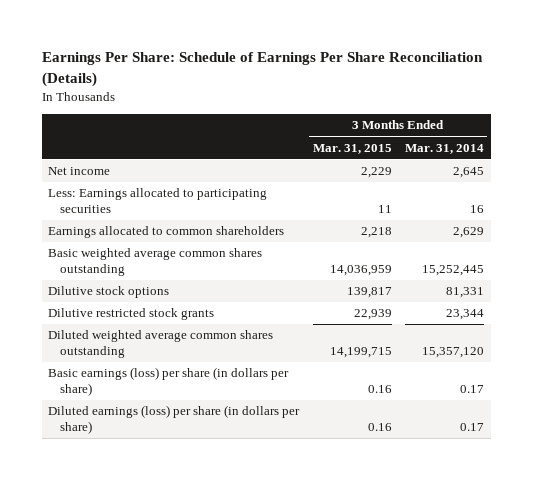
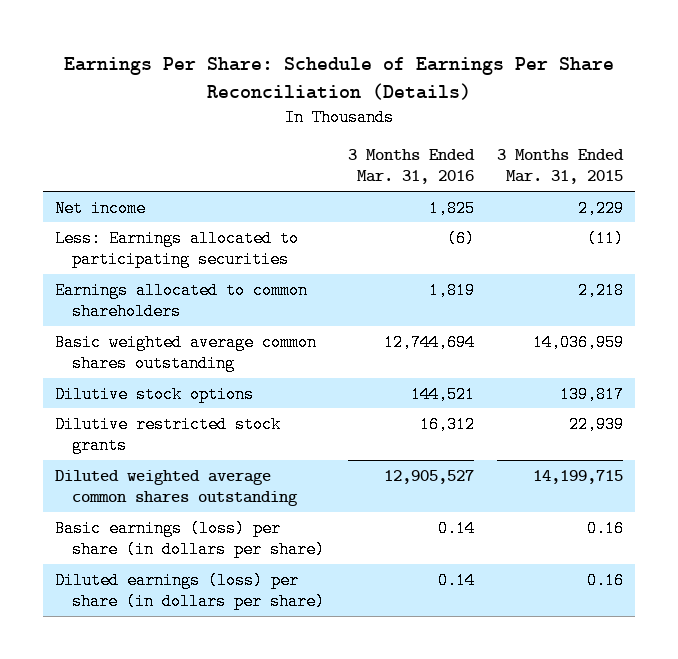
- | 3 Months Ended Mar. 31, 2015 | 3 Months Ended Mar. 31, 2014
+ | 3 Months Ended Mar. 31, 2016 | 3 Months Ended Mar. 31, 2015
- Less: Earnings allocated to participating securities | 11 | 16
+ Less: Earnings allocated to participating securities | (6) | (11)

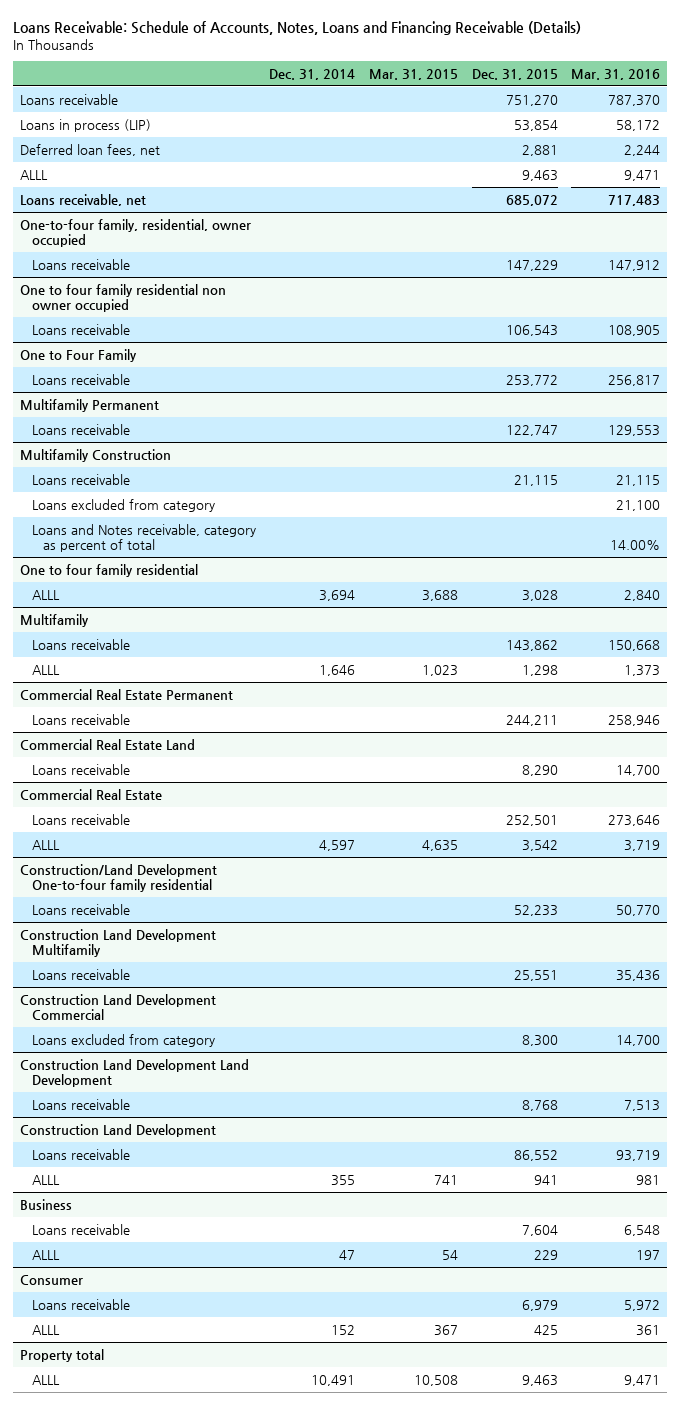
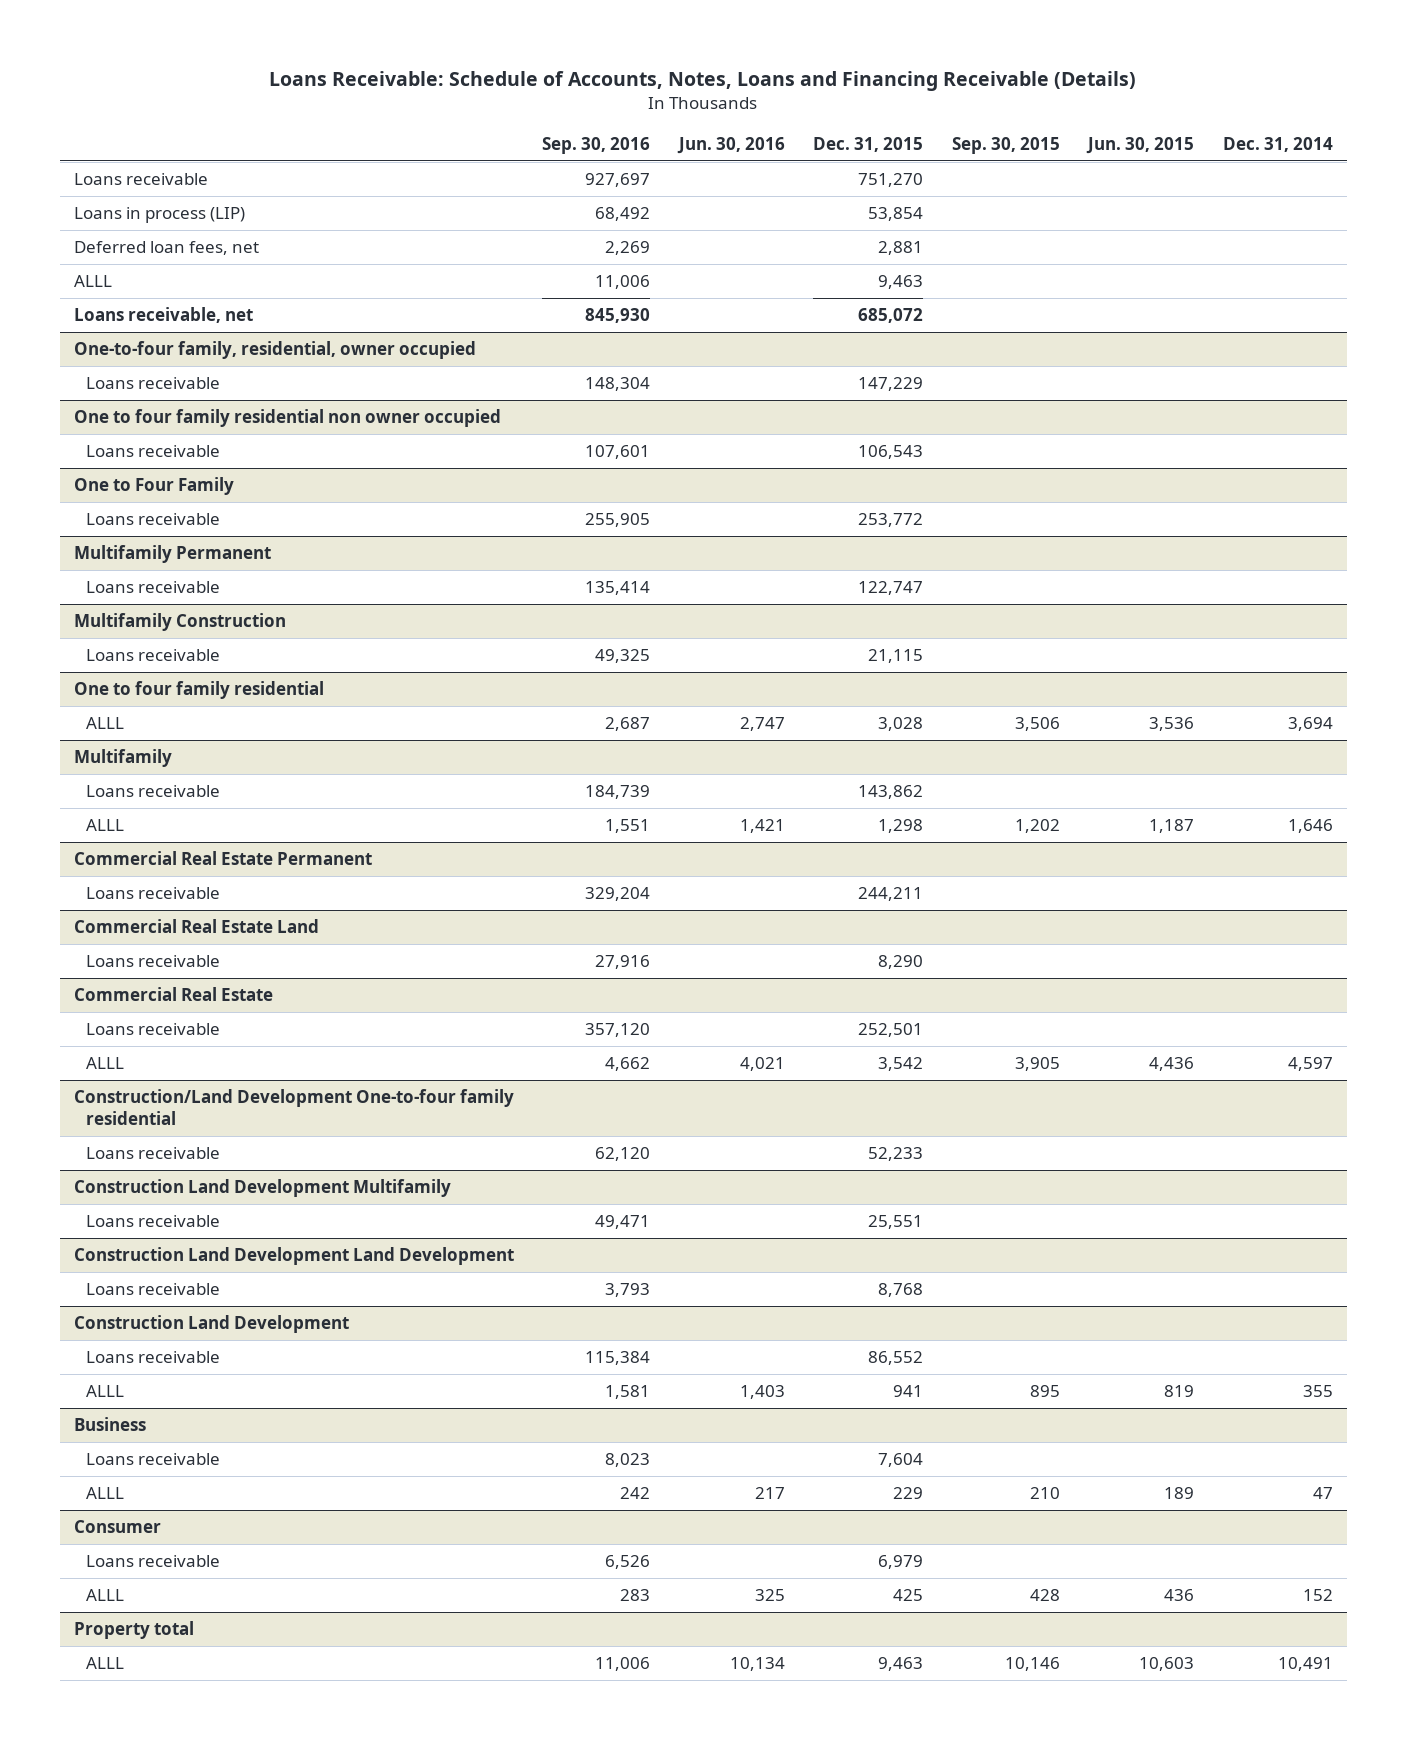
- | Dec. 31, 2014 | Mar. 31, 2015 | Dec. 31, 2015 | Mar. 31, 2016
+ | Sep. 30, 2016 | Jun. 30, 2016 | Dec. 31, 2015 | Sep. 30, 2015 | Jun. 30, 2015 | Dec. 31, 2014
@ Multifamily Construction
- Loans excluded from category | | | | 21,100
- Loans and Notes receivable, category as percent of total | | | | 14.00%
- Construction Land Development Commercial
- Loans excluded from category | | | 8,300 | 14,700

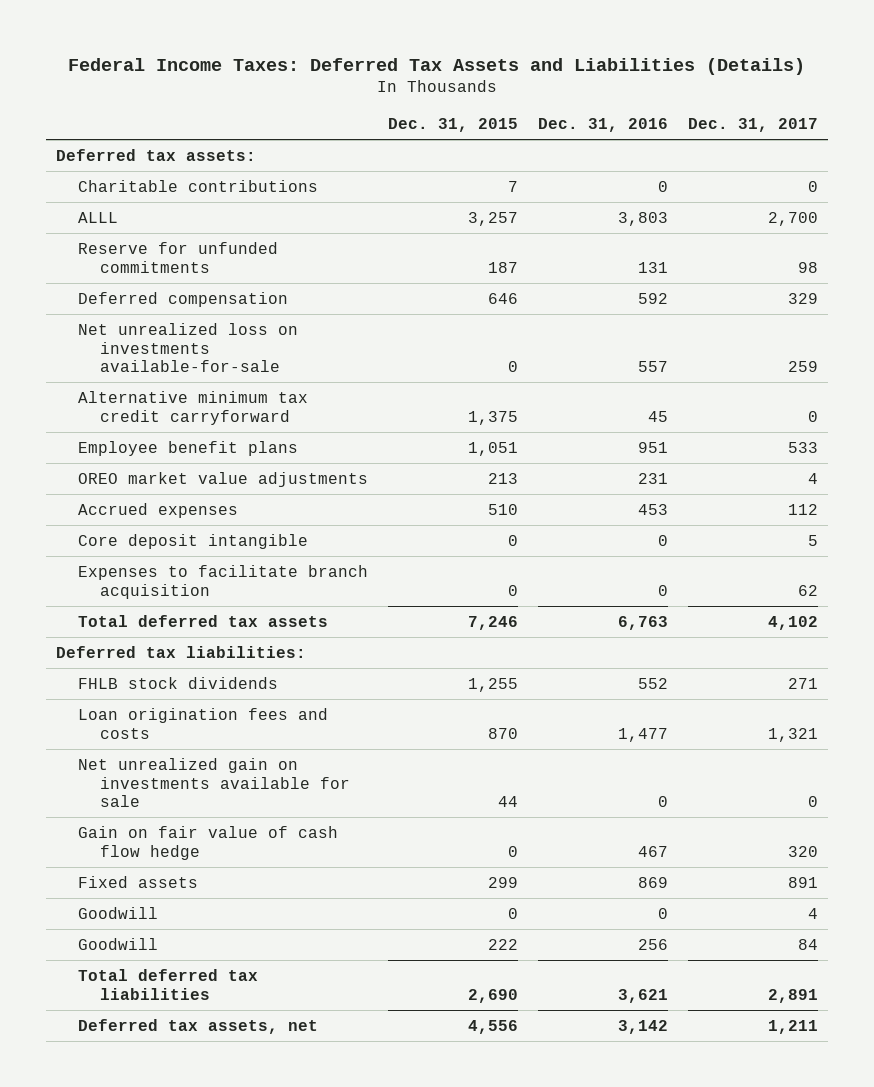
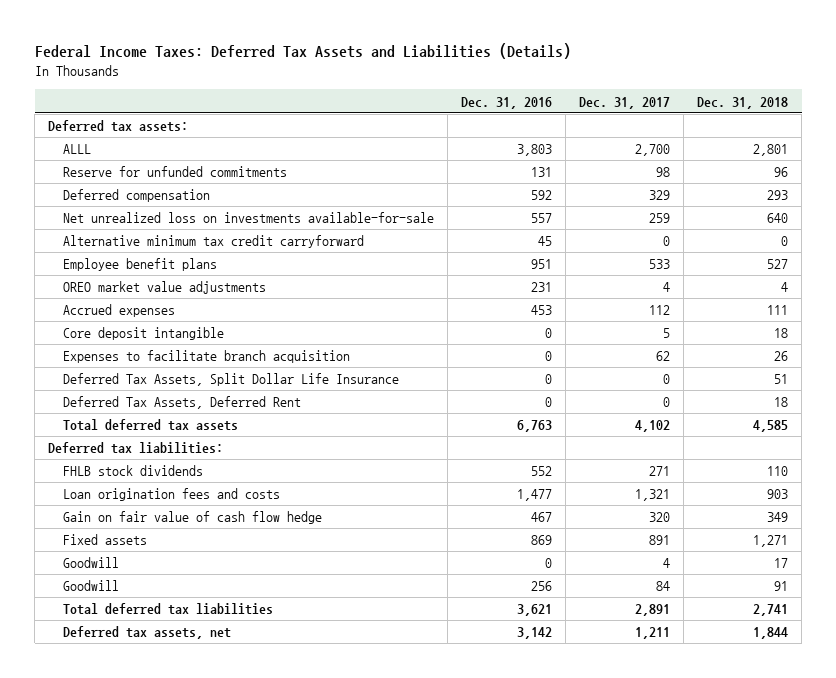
- | Dec. 31, 2015 | Dec. 31, 2016 | Dec. 31, 2017
+ | Dec. 31, 2016 | Dec. 31, 2017 | Dec. 31, 2018
- Charitable contributions | 7 | 0 | 0
+ Deferred Tax Assets, Split Dollar Life Insurance | 0 | 0 | 51
+ Deferred Tax Assets, Deferred Rent | 0 | 0 | 18
- Net unrealized gain on investments available for sale | 44 | 0 | 0

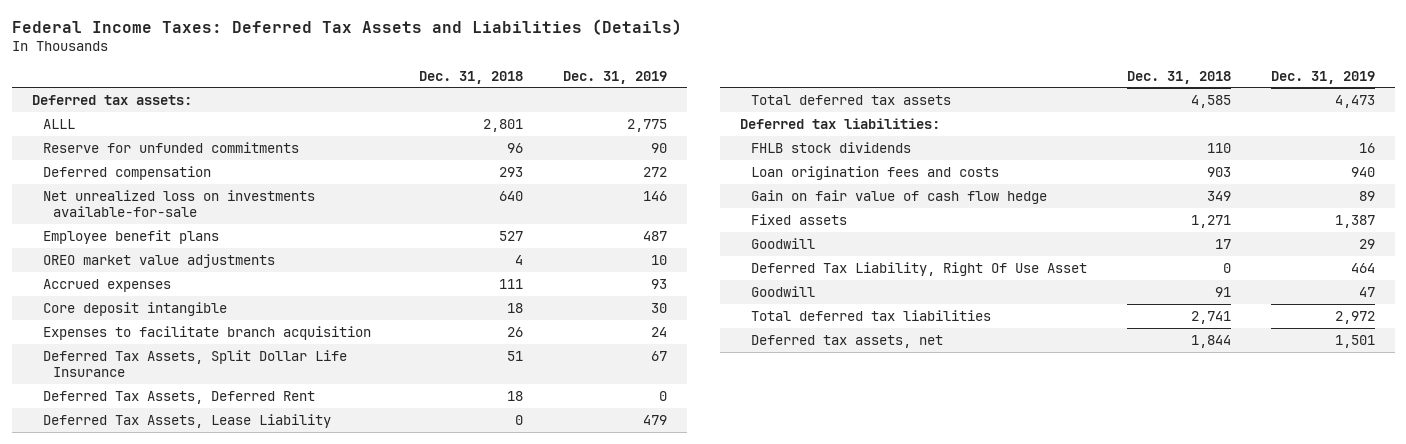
- | Dec. 31, 2016 | Dec. 31, 2017 | Dec. 31, 2018
+ | Dec. 31, 2018 | Dec. 31, 2019
- Alternative minimum tax credit carryforward | 45 | 0 | 0
+ Deferred Tax Assets, Lease Liability | 0 | 479
+ Deferred Tax Liability, Right Of Use Asset | 0 | 464

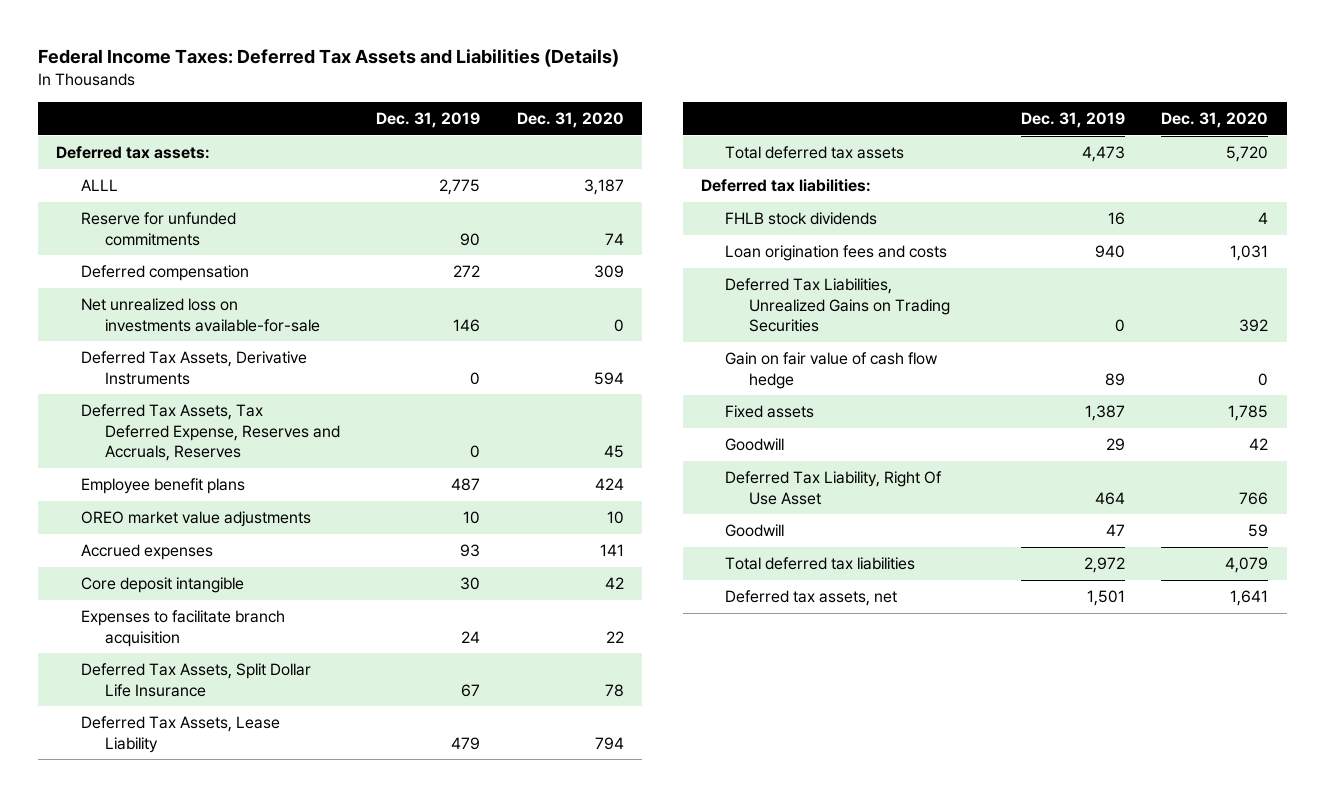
- | Dec. 31, 2018 | Dec. 31, 2019
+ | Dec. 31, 2019 | Dec. 31, 2020
+ Deferred Tax Assets, Derivative Instruments | 0 | 594
+ Deferred Tax Assets, Tax Deferred Expense, Reserves and Accruals, Reserves | 0 | 45
- Deferred Tax Assets, Deferred Rent | 18 | 0
+ Deferred Tax Liabilities, Unrealized Gains on Trading Securities | 0 | 392

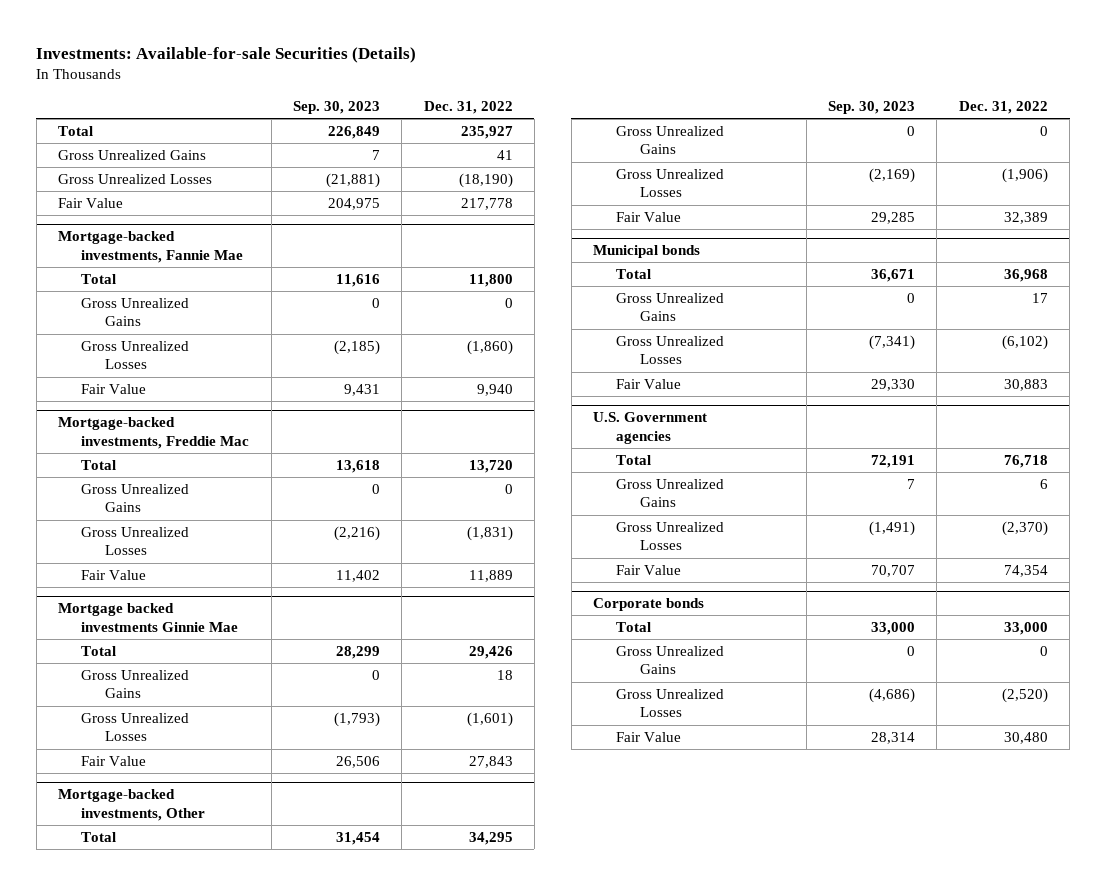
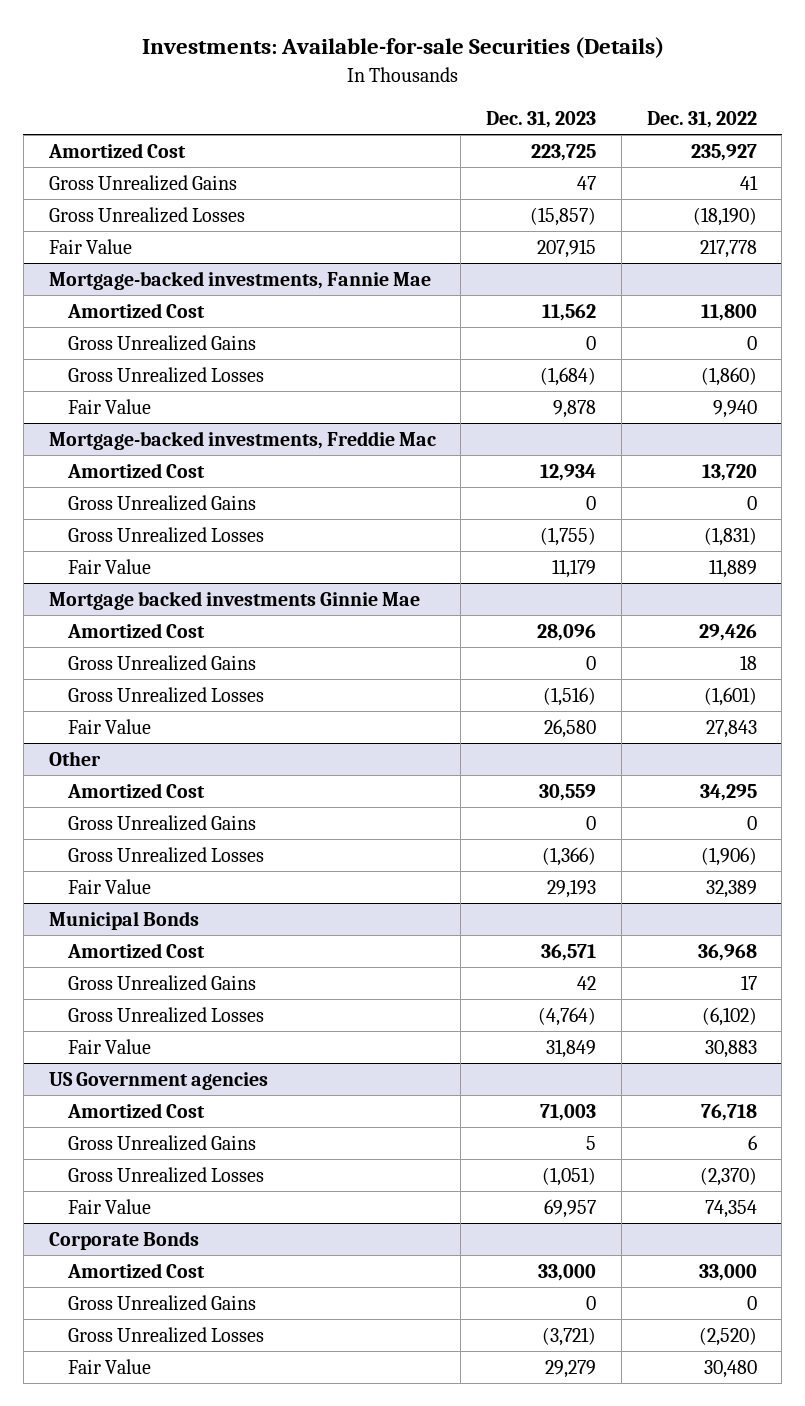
- | Sep. 30, 2023 | Dec. 31, 2022
+ | Dec. 31, 2023 | Dec. 31, 2022
- Total | 226,849 | 235,927
+ Amortized Cost | 223,725 | 235,927
@ Mortgage-backed investments, Fannie Mae
- Total | 11,616 | 11,800
+ Amortized Cost | 11,562 | 11,800
@ Mortgage-backed investments, Freddie Mac
- Total | 13,618 | 13,720
+ Amortized Cost | 12,934 | 13,720
@ Mortgage backed investments Ginnie Mae
- Total | 28,299 | 29,426
+ Amortized Cost | 28,096 | 29,426
- Mortgage-backed investments, Other
- Total | 31,454 | 34,295
+ Other
+ Amortized Cost | 30,559 | 34,295
- Municipal bonds
- Total | 36,671 | 36,968
+ Municipal Bonds
+ Amortized Cost | 36,571 | 36,968
- U.S. Government agencies
- Total | 72,191 | 76,718
+ US Government agencies
+ Amortized Cost | 71,003 | 76,718
- Corporate bonds
- Total | 33,000 | 33,000
+ Corporate Bonds
+ Amortized Cost | 33,000 | 33,000

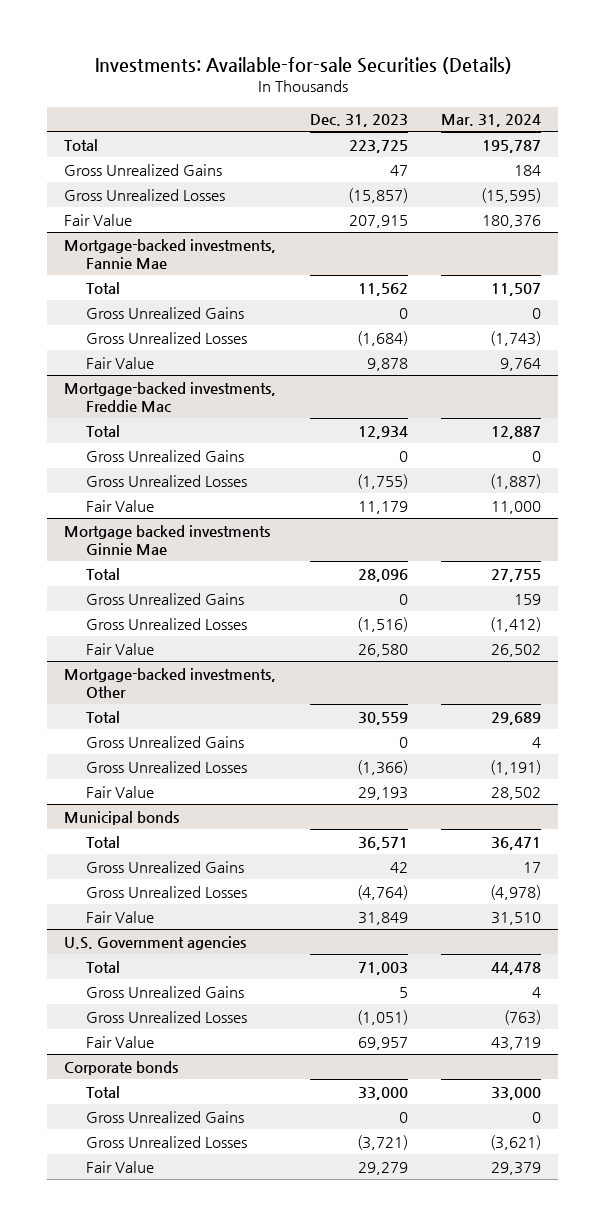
- | Dec. 31, 2023 | Dec. 31, 2022
+ | Dec. 31, 2023 | Mar. 31, 2024
- Amortized Cost | 223,725 | 235,927
+ Total | 223,725 | 195,787
@ Mortgage-backed investments, Fannie Mae
- Amortized Cost | 11,562 | 11,800
+ Total | 11,562 | 11,507
@ Mortgage-backed investments, Freddie Mac
- Amortized Cost | 12,934 | 13,720
+ Total | 12,934 | 12,887
@ Mortgage backed investments Ginnie Mae
- Amortized Cost | 28,096 | 29,426
+ Total | 28,096 | 27,755
- Other
- Amortized Cost | 30,559 | 34,295
+ Mortgage-backed investments, Other
+ Total | 30,559 | 29,689
- Municipal Bonds
- Amortized Cost | 36,571 | 36,968
+ Municipal bonds
+ Total | 36,571 | 36,471
- US Government agencies
- Amortized Cost | 71,003 | 76,718
+ U.S. Government agencies
+ Total | 71,003 | 44,478
- Corporate Bonds
- Amortized Cost | 33,000 | 33,000
+ Corporate bonds
+ Total | 33,000 | 33,000

